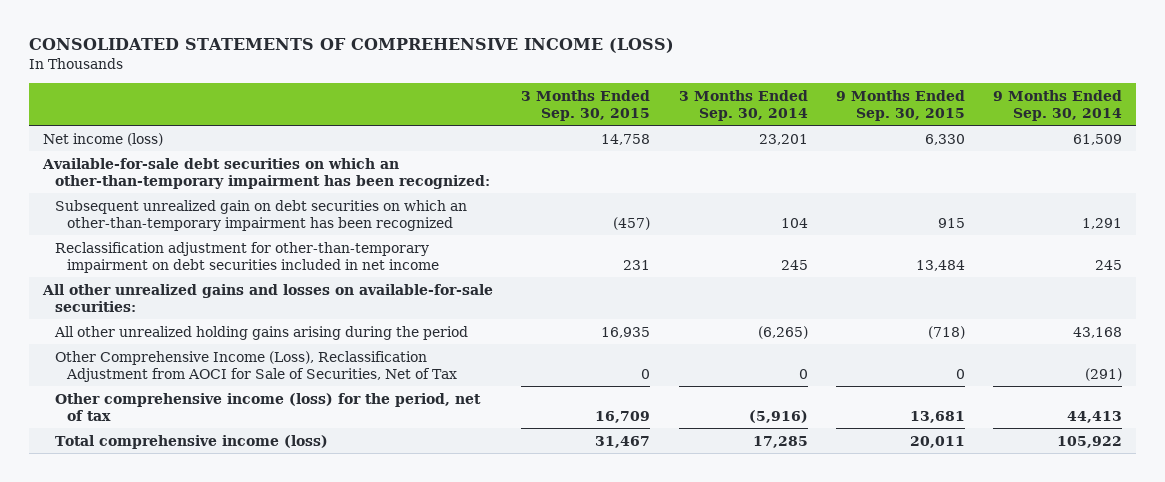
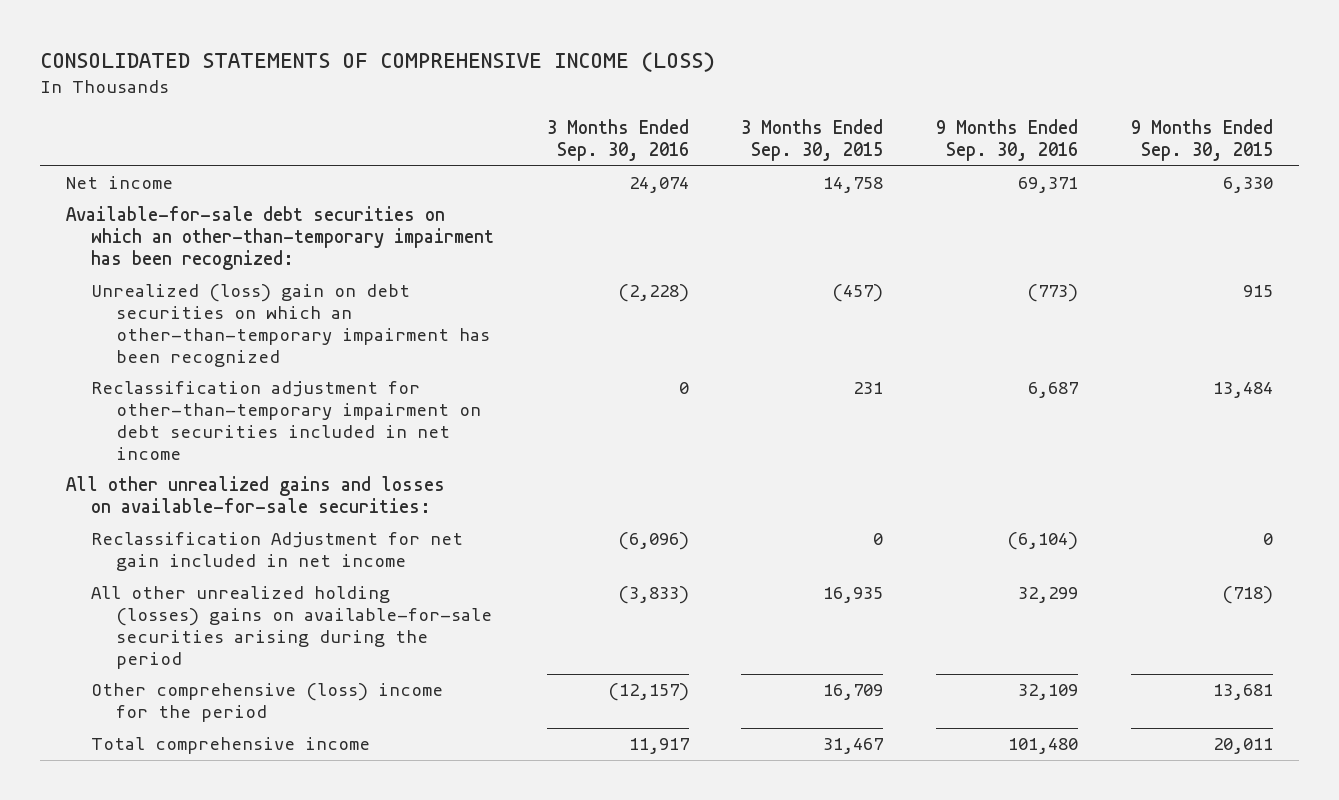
- | 3 Months Ended Sep. 30, 2015 | 3 Months Ended Sep. 30, 2014 | 9 Months Ended Sep. 30, 2015 | 9 Months Ended Sep. 30, 2014
+ | 3 Months Ended Sep. 30, 2016 | 3 Months Ended Sep. 30, 2015 | 9 Months Ended Sep. 30, 2016 | 9 Months Ended Sep. 30, 2015
- Net income (loss) | 14,758 | 23,201 | 6,330 | 61,509
+ Net income | 24,074 | 14,758 | 69,371 | 6,330
- Subsequent unrealized gain on debt securities on which an other-than-temporary impairment has been recognized | (457) | 104 | 915 | 1,291
+ Unrealized (loss) gain on debt securities on which an other-than-temporary impairment has been recognized | (2,228) | (457) | (773) | 915
- All other unrealized holding gains arising during the period | 16,935 | (6,265) | (718) | 43,168
- Other Comprehensive Income (Loss), Reclassification Adjustment from AOCI for Sale of Securities, Net of Tax | 0 | 0 | 0 | (291)
- Other comprehensive income (loss) for the period, net of tax | 16,709 | (5,916) | 13,681 | 44,413
- Total comprehensive income (loss) | 31,467 | 17,285 | 20,011 | 105,922
+ Reclassification Adjustment for net gain included in net income | (6,096) | 0 | (6,104) | 0
+ All other unrealized holding (losses) gains on available-for-sale securities arising during the period | (3,833) | 16,935 | 32,299 | (718)
+ Other comprehensive (loss) income for the period | (12,157) | 16,709 | 32,109 | 13,681
+ Total comprehensive income | 11,917 | 31,467 | 101,480 | 20,011

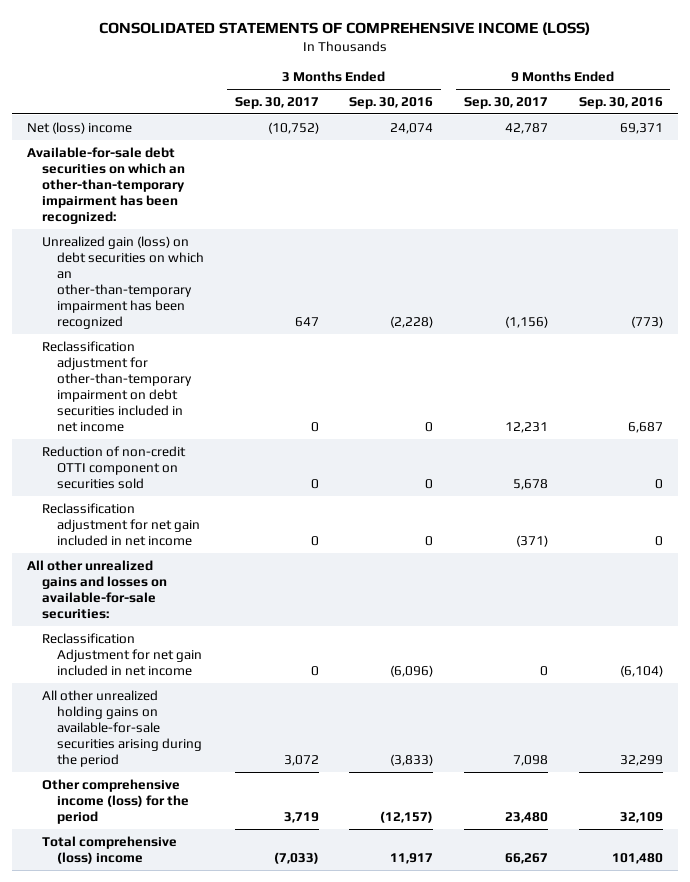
- | 3 Months Ended Sep. 30, 2016 | 3 Months Ended Sep. 30, 2015 | 9 Months Ended Sep. 30, 2016 | 9 Months Ended Sep. 30, 2015
+ | 3 Months Ended Sep. 30, 2017 | 3 Months Ended Sep. 30, 2016 | 9 Months Ended Sep. 30, 2017 | 9 Months Ended Sep. 30, 2016
- Net income | 24,074 | 14,758 | 69,371 | 6,330
+ Net (loss) income | (10,752) | 24,074 | 42,787 | 69,371
- Unrealized (loss) gain on debt securities on which an other-than-temporary impairment has been recognized | (2,228) | (457) | (773) | 915
+ Unrealized gain (loss) on debt securities on which an other-than-temporary impairment has been recognized | 647 | (2,228) | (1,156) | (773)
+ Reduction of non-credit OTTI component on securities sold | 0 | 0 | 5,678 | 0
+ Reclassification adjustment for net gain included in net income | 0 | 0 | (371) | 0
- All other unrealized holding (losses) gains on available-for-sale securities arising during the period | (3,833) | 16,935 | 32,299 | (718)
- Other comprehensive (loss) income for the period | (12,157) | 16,709 | 32,109 | 13,681
- Total comprehensive income | 11,917 | 31,467 | 101,480 | 20,011
+ All other unrealized holding gains on available-for-sale securities arising during the period | 3,072 | (3,833) | 7,098 | 32,299
+ Other comprehensive income (loss) for the period | 3,719 | (12,157) | 23,480 | 32,109
+ Total comprehensive (loss) income | (7,033) | 11,917 | 66,267 | 101,480

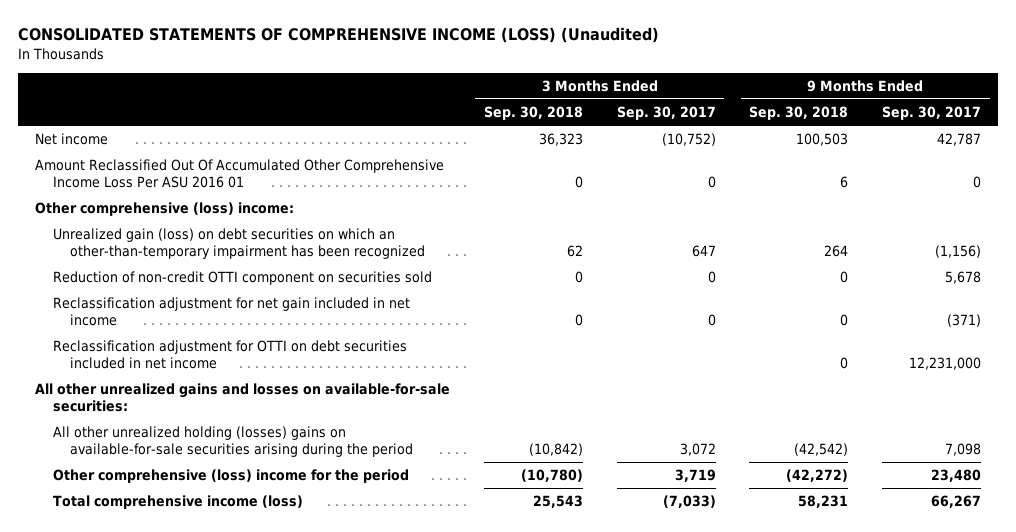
- CONSOLIDATED STATEMENTS OF COMPREHENSIVE INCOME (LOSS)
+ CONSOLIDATED STATEMENTS OF COMPREHENSIVE INCOME (LOSS) (Unaudited)
- | 3 Months Ended Sep. 30, 2017 | 3 Months Ended Sep. 30, 2016 | 9 Months Ended Sep. 30, 2017 | 9 Months Ended Sep. 30, 2016
+ | 3 Months Ended Sep. 30, 2018 | 3 Months Ended Sep. 30, 2017 | 9 Months Ended Sep. 30, 2018 | 9 Months Ended Sep. 30, 2017
- Net (loss) income | (10,752) | 24,074 | 42,787 | 69,371
- Available-for-sale debt securities on which an other-than-temporary impairment has been recognized:
+ Net income | 36,323 | (10,752) | 100,503 | 42,787
+ Amount Reclassified Out Of Accumulated Other Comprehensive Income Loss Per ASU 2016 01 | 0 | 0 | 6 | 0
+ Other comprehensive (loss) income:
- Reclassification adjustment for other-than-temporary impairment on debt securities included in net income | 0 | 0 | 12,231 | 6,687
+ Reclassification adjustment for OTTI on debt securities included in net income | | | 0 | 12,231,000
- Reclassification Adjustment for net gain included in net income | 0 | (6,096) | 0 | (6,104)
- All other unrealized holding gains on available-for-sale securities arising during the period | 3,072 | (3,833) | 7,098 | 32,299
- Other comprehensive income (loss) for the period | 3,719 | (12,157) | 23,480 | 32,109
- Total comprehensive (loss) income | (7,033) | 11,917 | 66,267 | 101,480
+ All other unrealized holding (losses) gains on available-for-sale securities arising during the period | (10,842) | 3,072 | (42,542) | 7,098
+ Other comprehensive (loss) income for the period | (10,780) | 3,719 | (42,272) | 23,480
+ Total comprehensive income (loss) | 25,543 | (7,033) | 58,231 | 66,267

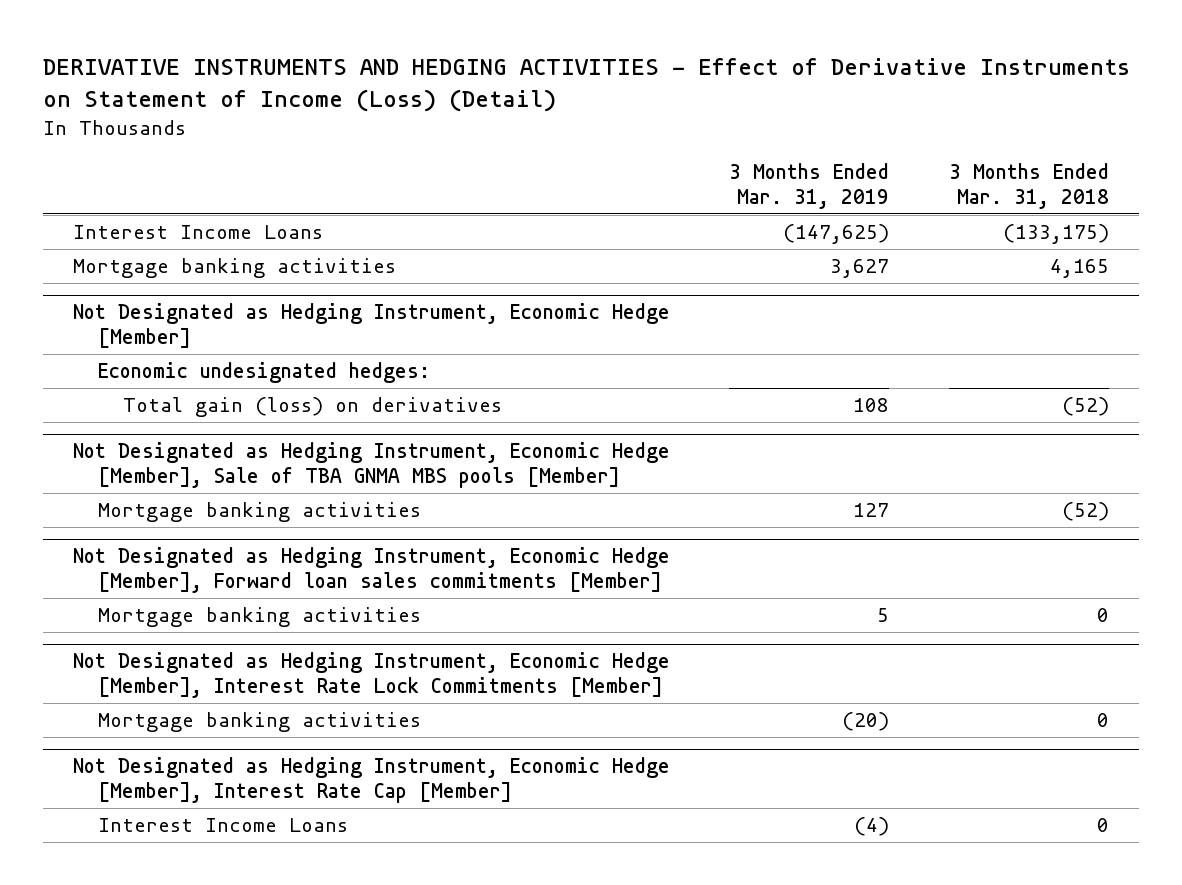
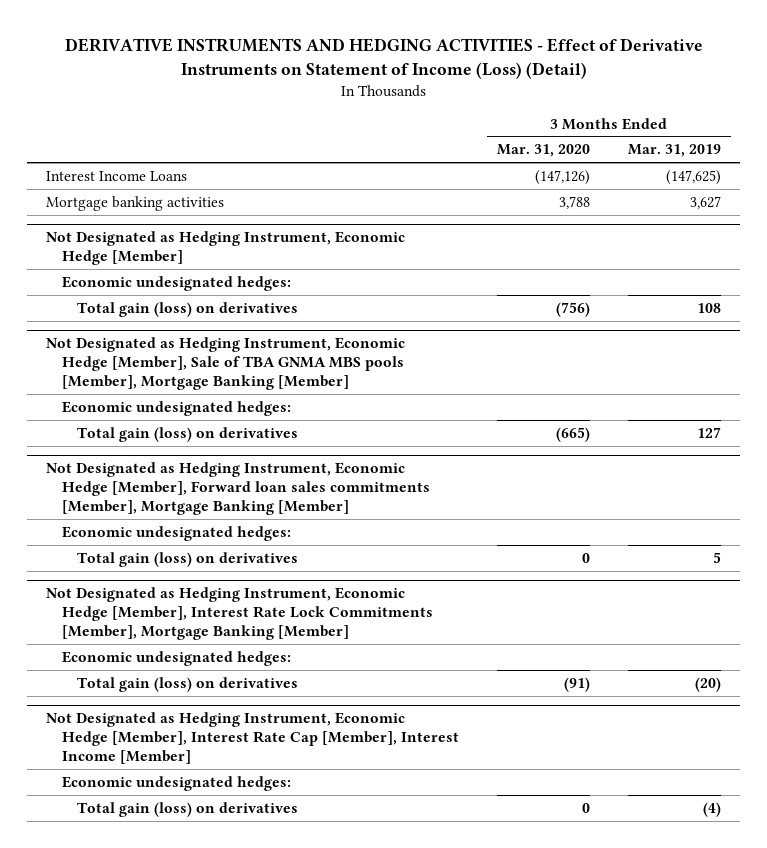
- | 3 Months Ended Mar. 31, 2019 | 3 Months Ended Mar. 31, 2018
+ | 3 Months Ended Mar. 31, 2020 | 3 Months Ended Mar. 31, 2019
- Not Designated as Hedging Instrument, Economic Hedge [Member], Sale of TBA GNMA MBS pools [Member]
- Mortgage banking activities | 127 | (52)
- Not Designated as Hedging Instrument, Economic Hedge [Member], Forward loan sales commitments [Member]
- Mortgage banking activities | 5 | 0
- Not Designated as Hedging Instrument, Economic Hedge [Member], Interest Rate Lock Commitments [Member]
- Mortgage banking activities | (20) | 0
- Not Designated as Hedging Instrument, Economic Hedge [Member], Interest Rate Cap [Member]
- Interest Income Loans | (4) | 0
+ Not Designated as Hedging Instrument, Economic Hedge [Member], Sale of TBA GNMA MBS pools [Member], Mortgage Banking [Member]
+ Economic undesignated hedges:
+ Total gain (loss) on derivatives | (665) | 127
+ Not Designated as Hedging Instrument, Economic Hedge [Member], Forward loan sales commitments [Member], Mortgage Banking [Member]
+ Economic undesignated hedges:
+ Total gain (loss) on derivatives | 0 | 5
+ Not Designated as Hedging Instrument, Economic Hedge [Member], Interest Rate Lock Commitments [Member], Mortgage Banking [Member]
+ Economic undesignated hedges:
+ Total gain (loss) on derivatives | (91) | (20)
+ Not Designated as Hedging Instrument, Economic Hedge [Member], Interest Rate Cap [Member], Interest Income [Member]
+ Economic undesignated hedges:
+ Total gain (loss) on derivatives | 0 | (4)

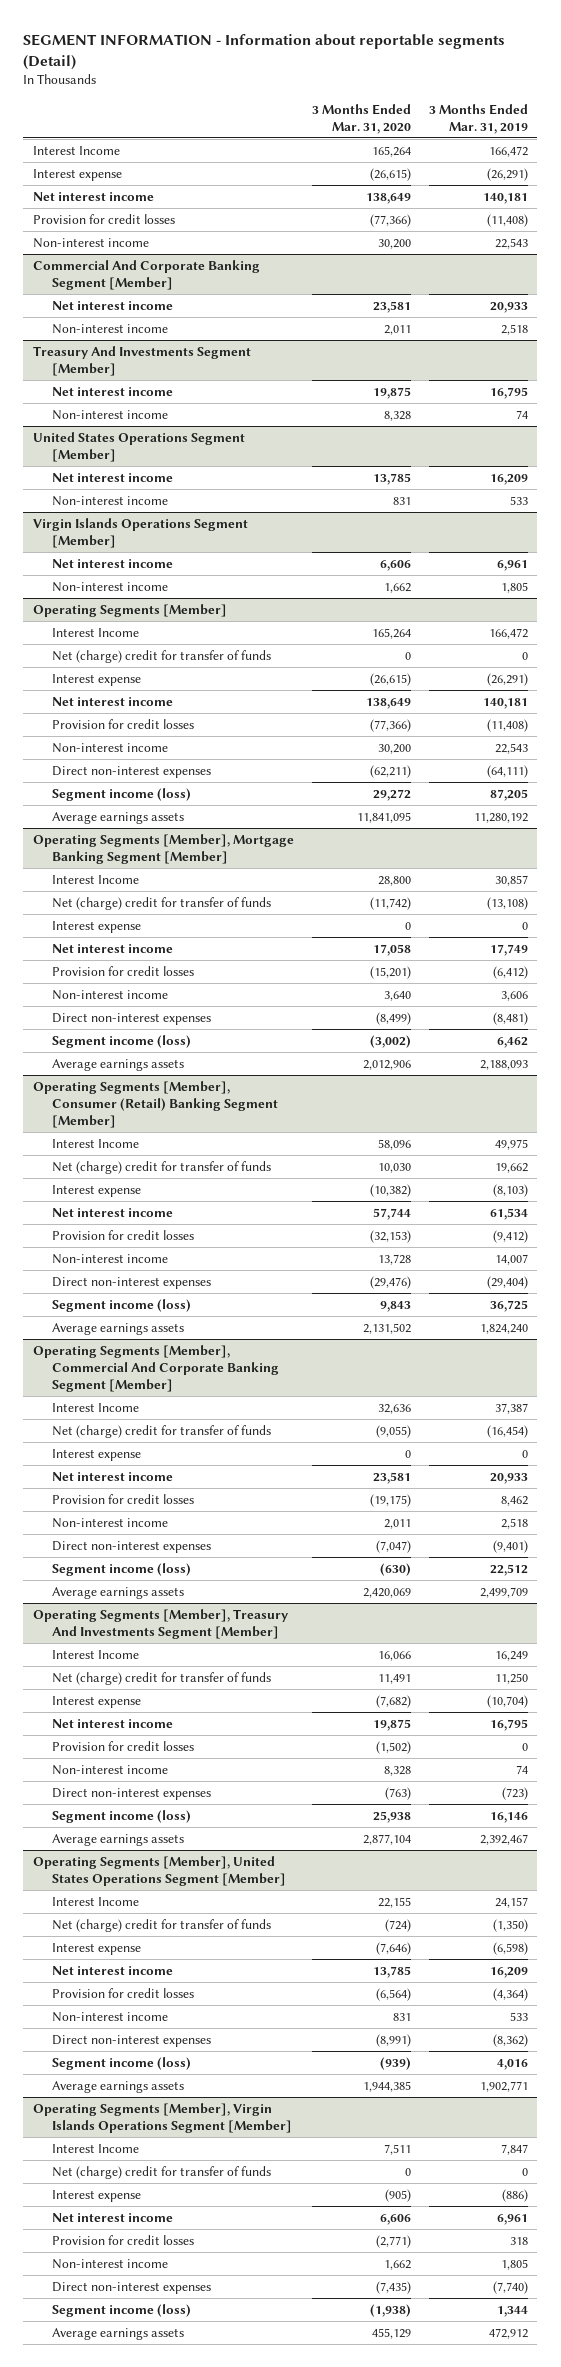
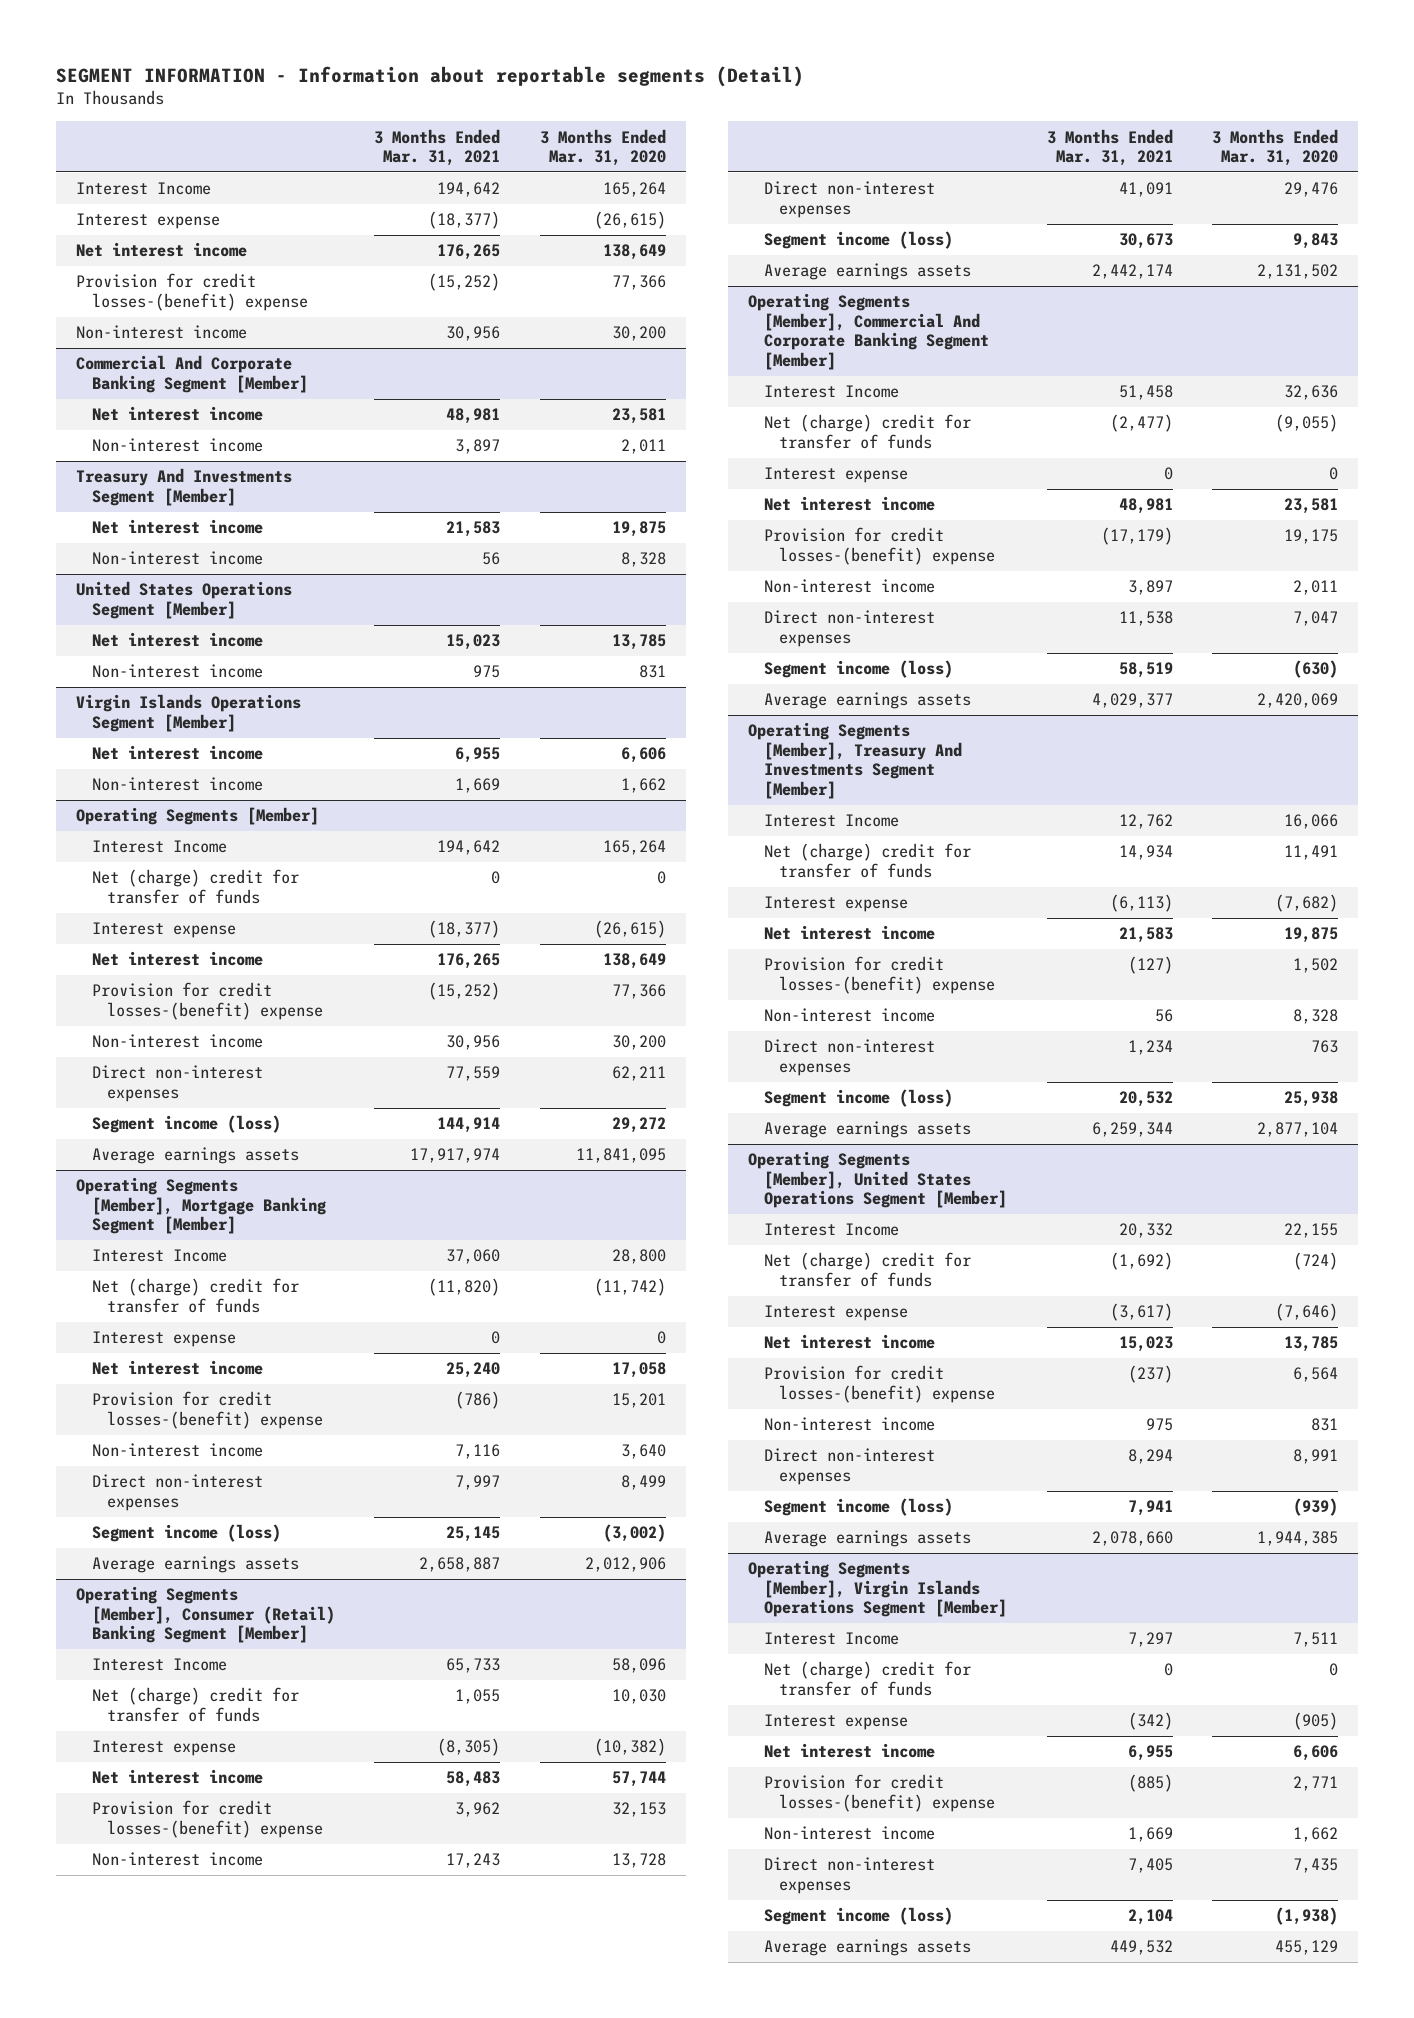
- | 3 Months Ended Mar. 31, 2020 | 3 Months Ended Mar. 31, 2019
+ | 3 Months Ended Mar. 31, 2021 | 3 Months Ended Mar. 31, 2020
- Provision for credit losses | (77,366) | (11,408)
+ Provision for credit losses-(benefit) expense | (15,252) | 77,366
@ Operating Segments [Member]
- Provision for credit losses | (77,366) | (11,408)
+ Provision for credit losses-(benefit) expense | (15,252) | 77,366
- Direct non-interest expenses | (62,211) | (64,111)
+ Direct non-interest expenses | 77,559 | 62,211
@ Operating Segments [Member], Mortgage Banking Segment [Member]
- Provision for credit losses | (15,201) | (6,412)
+ Provision for credit losses-(benefit) expense | (786) | 15,201
- Direct non-interest expenses | (8,499) | (8,481)
+ Direct non-interest expenses | 7,997 | 8,499
@ Operating Segments [Member], Consumer (Retail) Banking Segment [Member]
- Provision for credit losses | (32,153) | (9,412)
+ Provision for credit losses-(benefit) expense | 3,962 | 32,153
- Direct non-interest expenses | (29,476) | (29,404)
+ Direct non-interest expenses | 41,091 | 29,476
@ Operating Segments [Member], Commercial And Corporate Banking Segment [Member]
- Provision for credit losses | (19,175) | 8,462
+ Provision for credit losses-(benefit) expense | (17,179) | 19,175
- Direct non-interest expenses | (7,047) | (9,401)
+ Direct non-interest expenses | 11,538 | 7,047
@ Operating Segments [Member], Treasury And Investments Segment [Member]
- Provision for credit losses | (1,502) | 0
+ Provision for credit losses-(benefit) expense | (127) | 1,502
- Direct non-interest expenses | (763) | (723)
+ Direct non-interest expenses | 1,234 | 763
@ Operating Segments [Member], United States Operations Segment [Member]
- Provision for credit losses | (6,564) | (4,364)
+ Provision for credit losses-(benefit) expense | (237) | 6,564
- Direct non-interest expenses | (8,991) | (8,362)
+ Direct non-interest expenses | 8,294 | 8,991
@ Operating Segments [Member], Virgin Islands Operations Segment [Member]
- Provision for credit losses | (2,771) | 318
+ Provision for credit losses-(benefit) expense | (885) | 2,771
- Direct non-interest expenses | (7,435) | (7,740)
+ Direct non-interest expenses | 7,405 | 7,435

